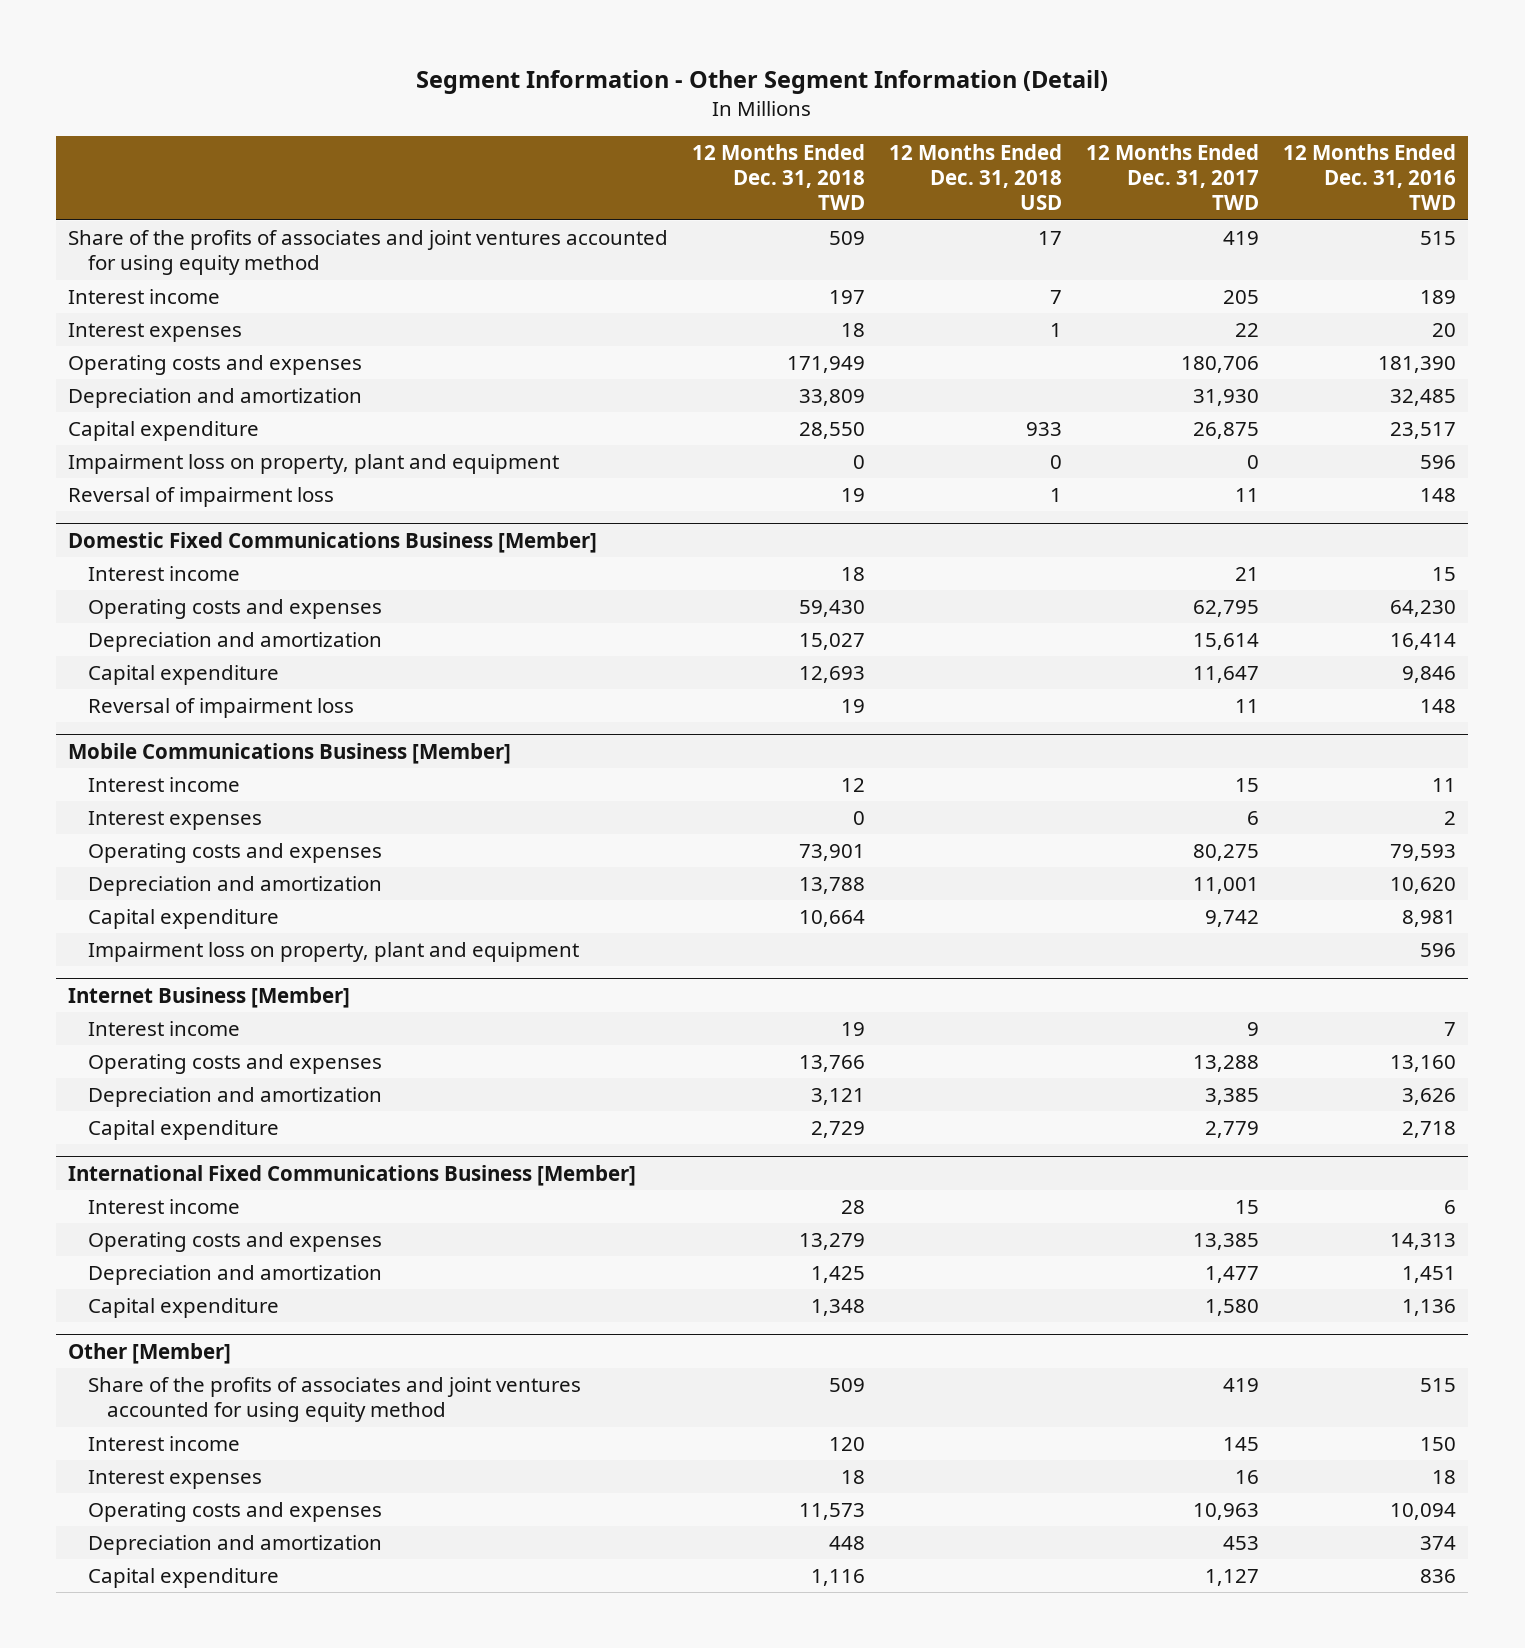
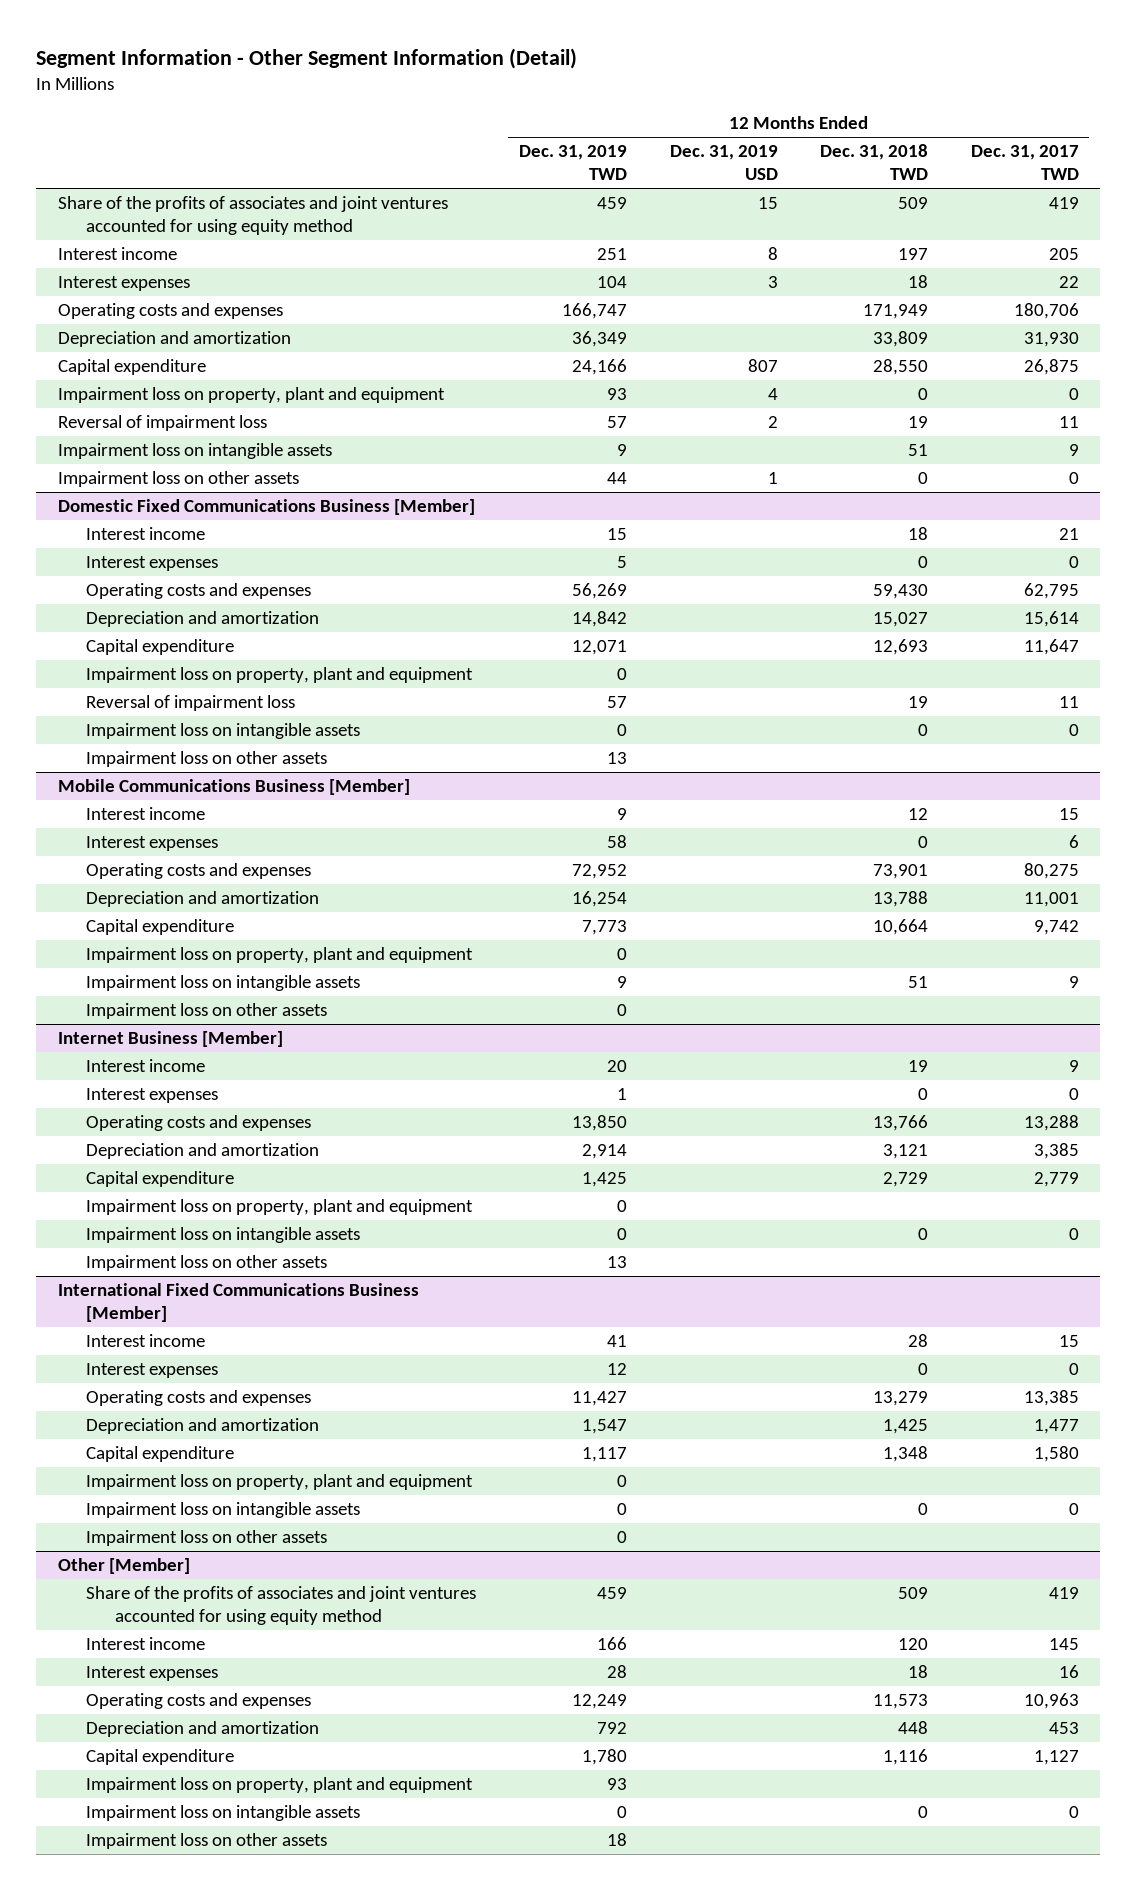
- | 12 Months Ended Dec. 31, 2018 TWD | 12 Months Ended Dec. 31, 2018 USD | 12 Months Ended Dec. 31, 2017 TWD | 12 Months Ended Dec. 31, 2016 TWD
+ | 12 Months Ended Dec. 31, 2019 TWD | 12 Months Ended Dec. 31, 2019 USD | 12 Months Ended Dec. 31, 2018 TWD | 12 Months Ended Dec. 31, 2017 TWD
+ Impairment loss on intangible assets | 9 | | 51 | 9
+ Impairment loss on other assets | 44 | 1 | 0 | 0
@ Domestic Fixed Communications Business [Member]
+ Interest expenses | 5 | | 0 | 0
+ Impairment loss on property, plant and equipment | 0 | | |
+ Impairment loss on intangible assets | 0 | | 0 | 0
+ Impairment loss on other assets | 13 | | |
@ Mobile Communications Business [Member]
+ Impairment loss on intangible assets | 9 | | 51 | 9
+ Impairment loss on other assets | 0 | | |
@ Internet Business [Member]
+ Interest expenses | 1 | | 0 | 0
+ Impairment loss on property, plant and equipment | 0 | | |
+ Impairment loss on intangible assets | 0 | | 0 | 0
+ Impairment loss on other assets | 13 | | |
@ International Fixed Communications Business [Member]
+ Interest expenses | 12 | | 0 | 0
+ Impairment loss on property, plant and equipment | 0 | | |
+ Impairment loss on intangible assets | 0 | | 0 | 0
+ Impairment loss on other assets | 0 | | |
@ Other [Member]
+ Impairment loss on property, plant and equipment | 93 | | |
+ Impairment loss on intangible assets | 0 | | 0 | 0
+ Impairment loss on other assets | 18 | | |

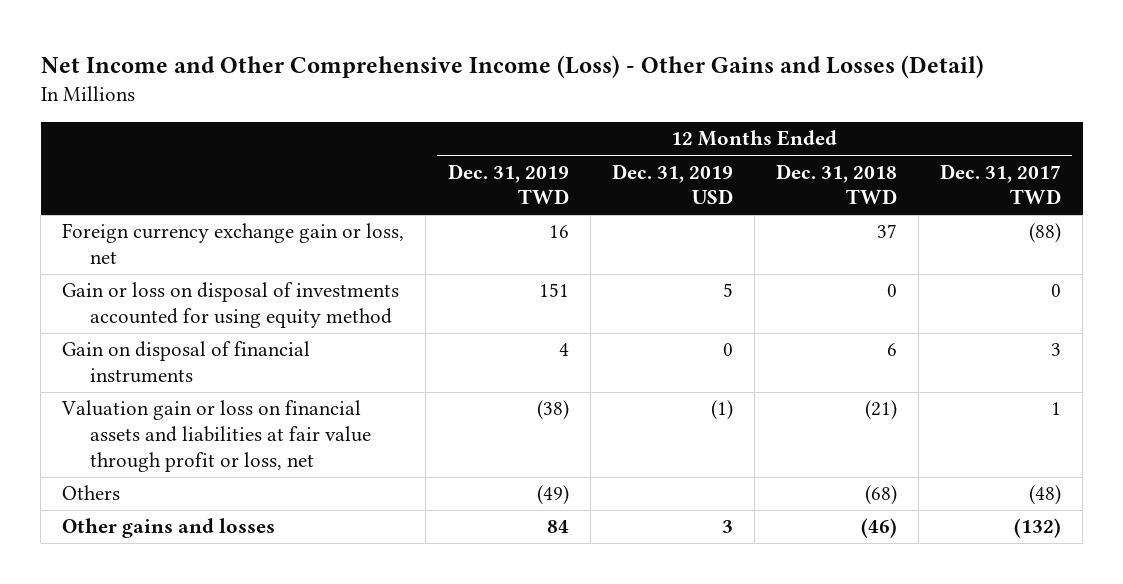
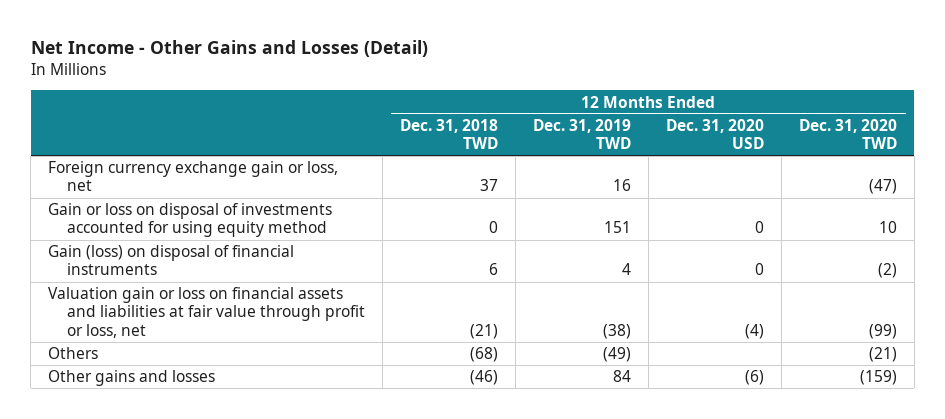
- Net Income and Other Comprehensive Income (Loss) - Other Gains and Losses (Detail)
+ Net Income - Other Gains and Losses (Detail)
- | 12 Months Ended Dec. 31, 2019 TWD | 12 Months Ended Dec. 31, 2019 USD | 12 Months Ended Dec. 31, 2018 TWD | 12 Months Ended Dec. 31, 2017 TWD
+ | 12 Months Ended Dec. 31, 2018 TWD | 12 Months Ended Dec. 31, 2019 TWD | 12 Months Ended Dec. 31, 2020 USD | 12 Months Ended Dec. 31, 2020 TWD
- Gain on disposal of financial instruments | 4 | 0 | 6 | 3
+ Gain (loss) on disposal of financial instruments | 6 | 4 | 0 | (2)

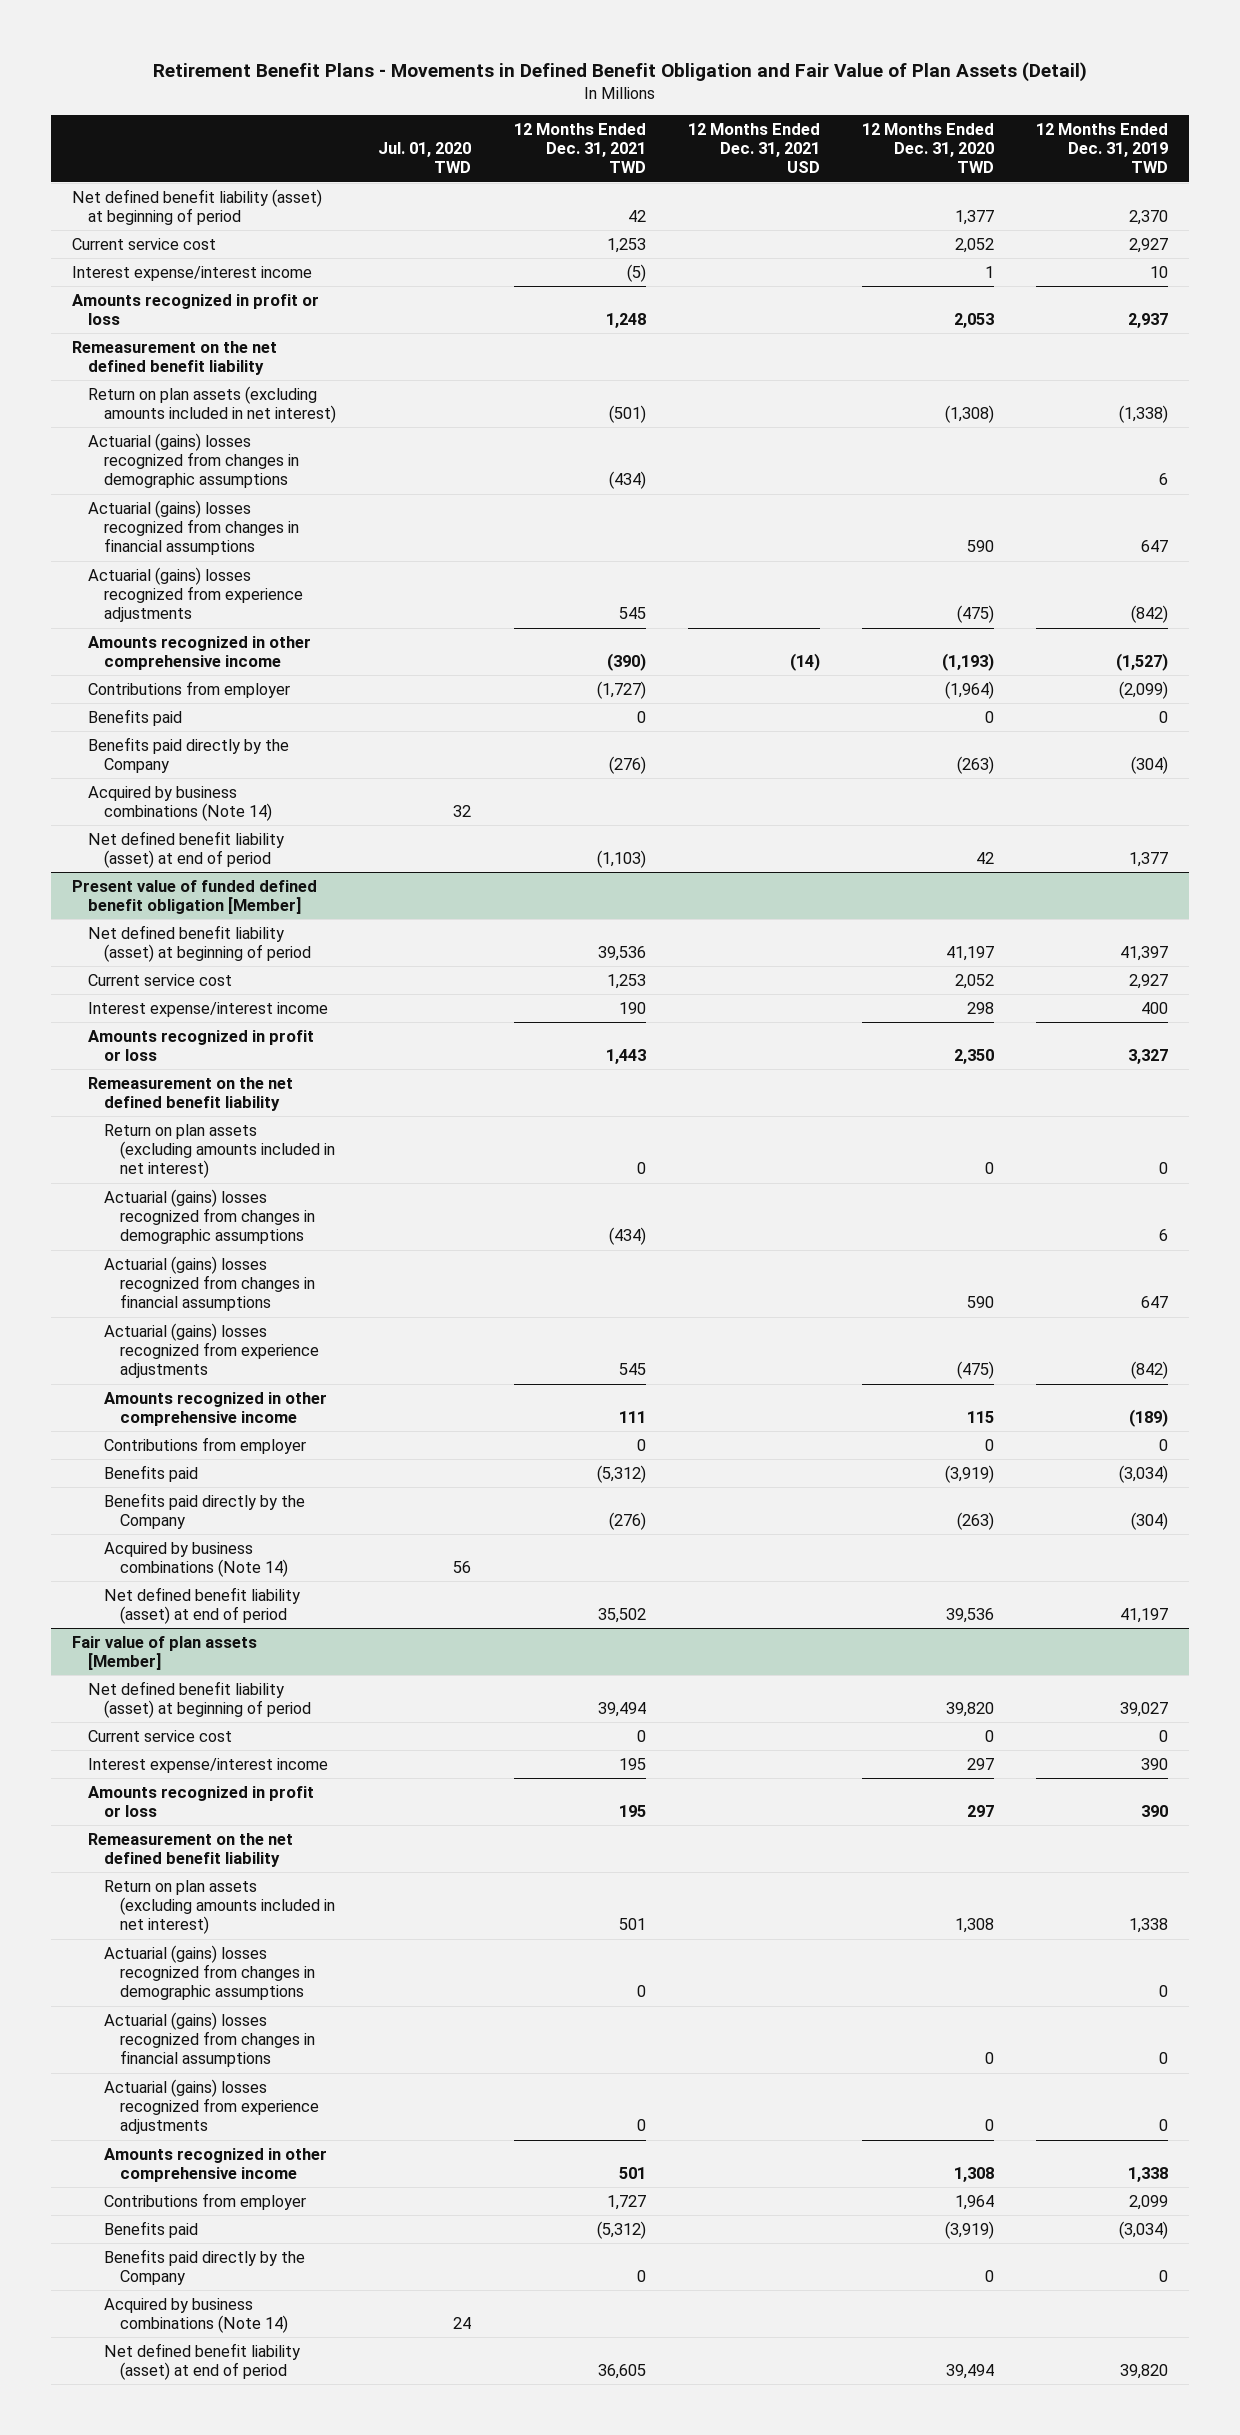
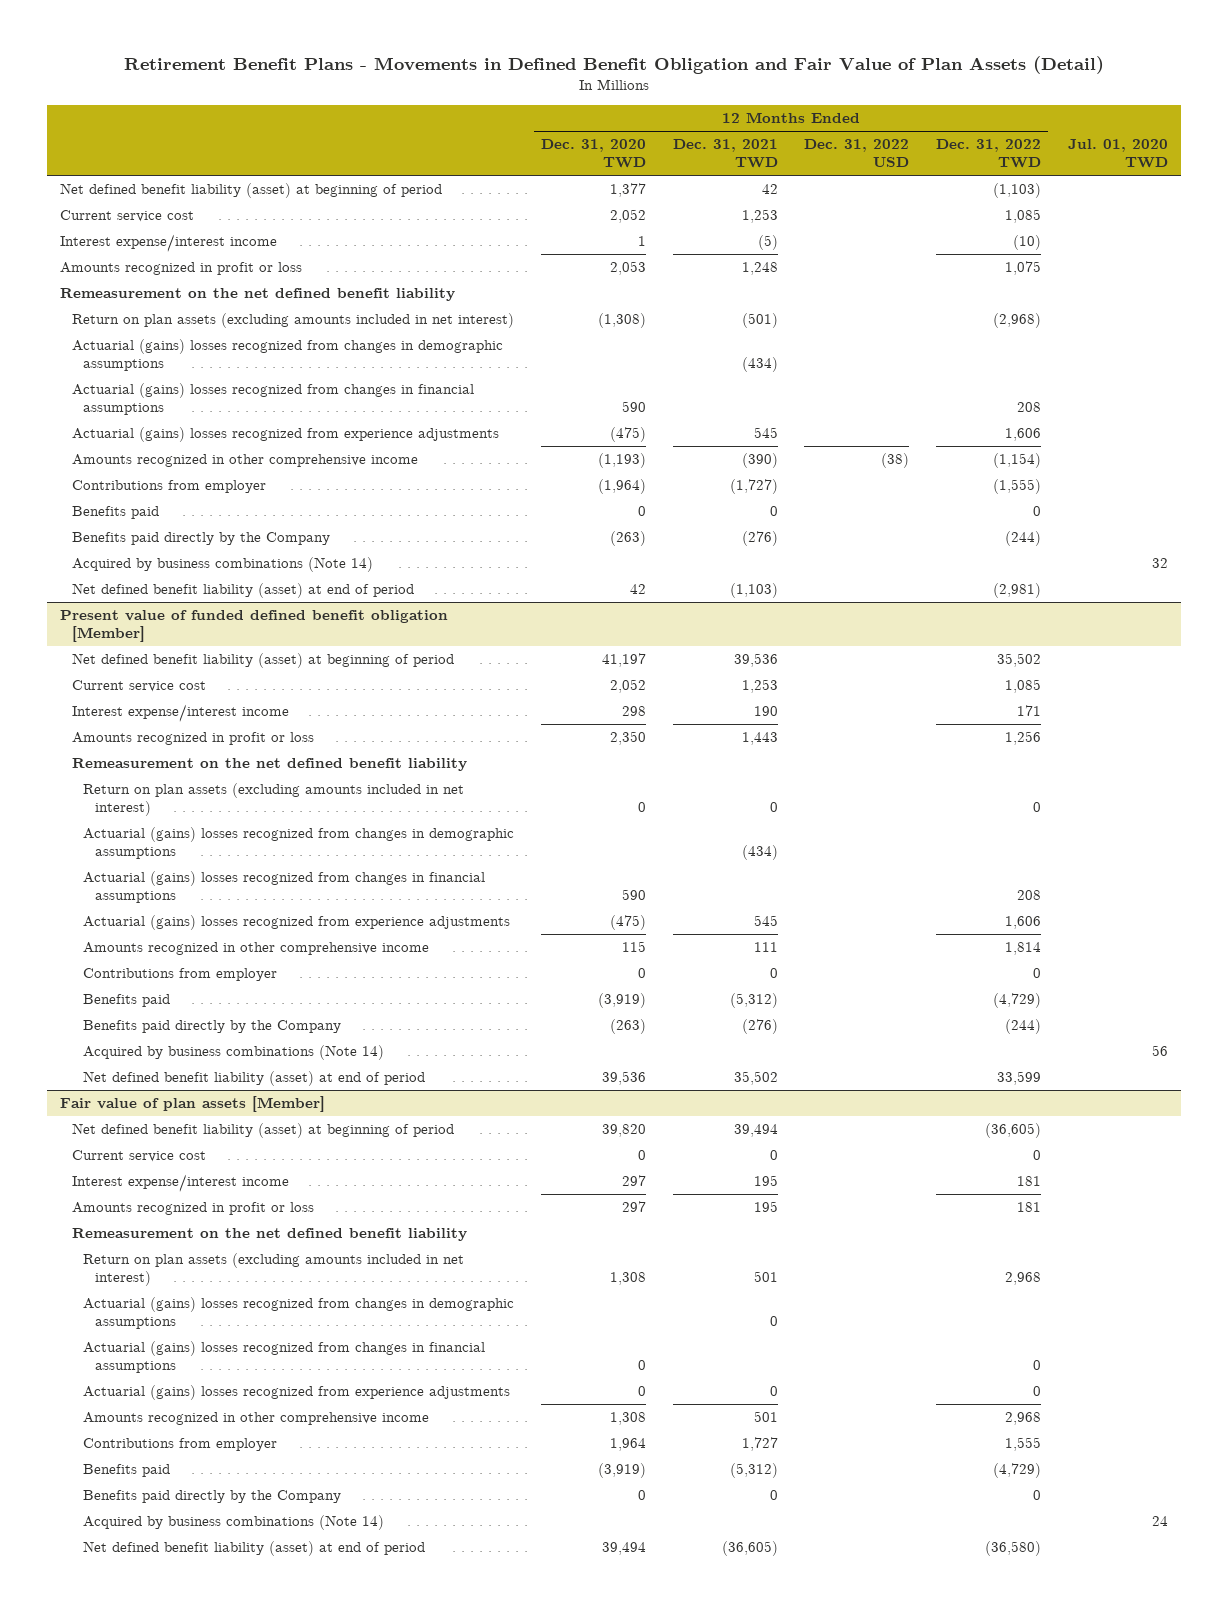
- | Jul. 01, 2020 TWD | 12 Months Ended Dec. 31, 2021 TWD | 12 Months Ended Dec. 31, 2021 USD | 12 Months Ended Dec. 31, 2020 TWD | 12 Months Ended Dec. 31, 2019 TWD
+ | 12 Months Ended Dec. 31, 2020 TWD | 12 Months Ended Dec. 31, 2021 TWD | 12 Months Ended Dec. 31, 2022 USD | 12 Months Ended Dec. 31, 2022 TWD | Jul. 01, 2020 TWD
@ Fair value of plan assets [Member]
- Net defined benefit liability (asset) at end of period | | 36,605 | | 39,494 | 39,820
+ Net defined benefit liability (asset) at end of period | 39,494 | (36,605) | | (36,580) |

